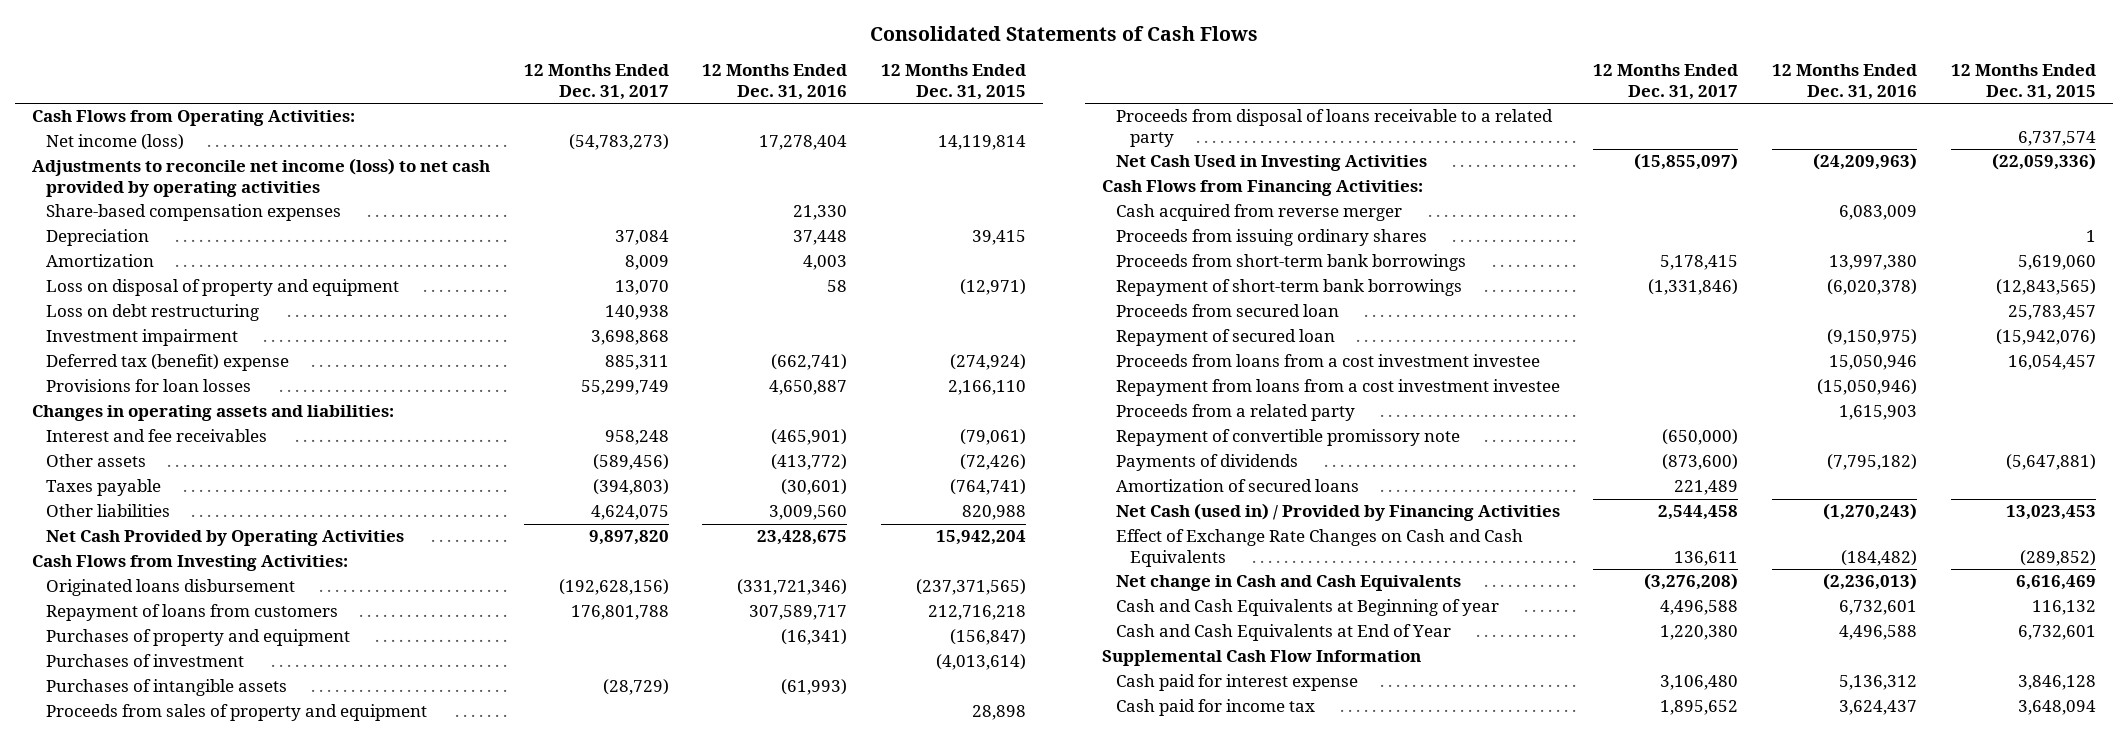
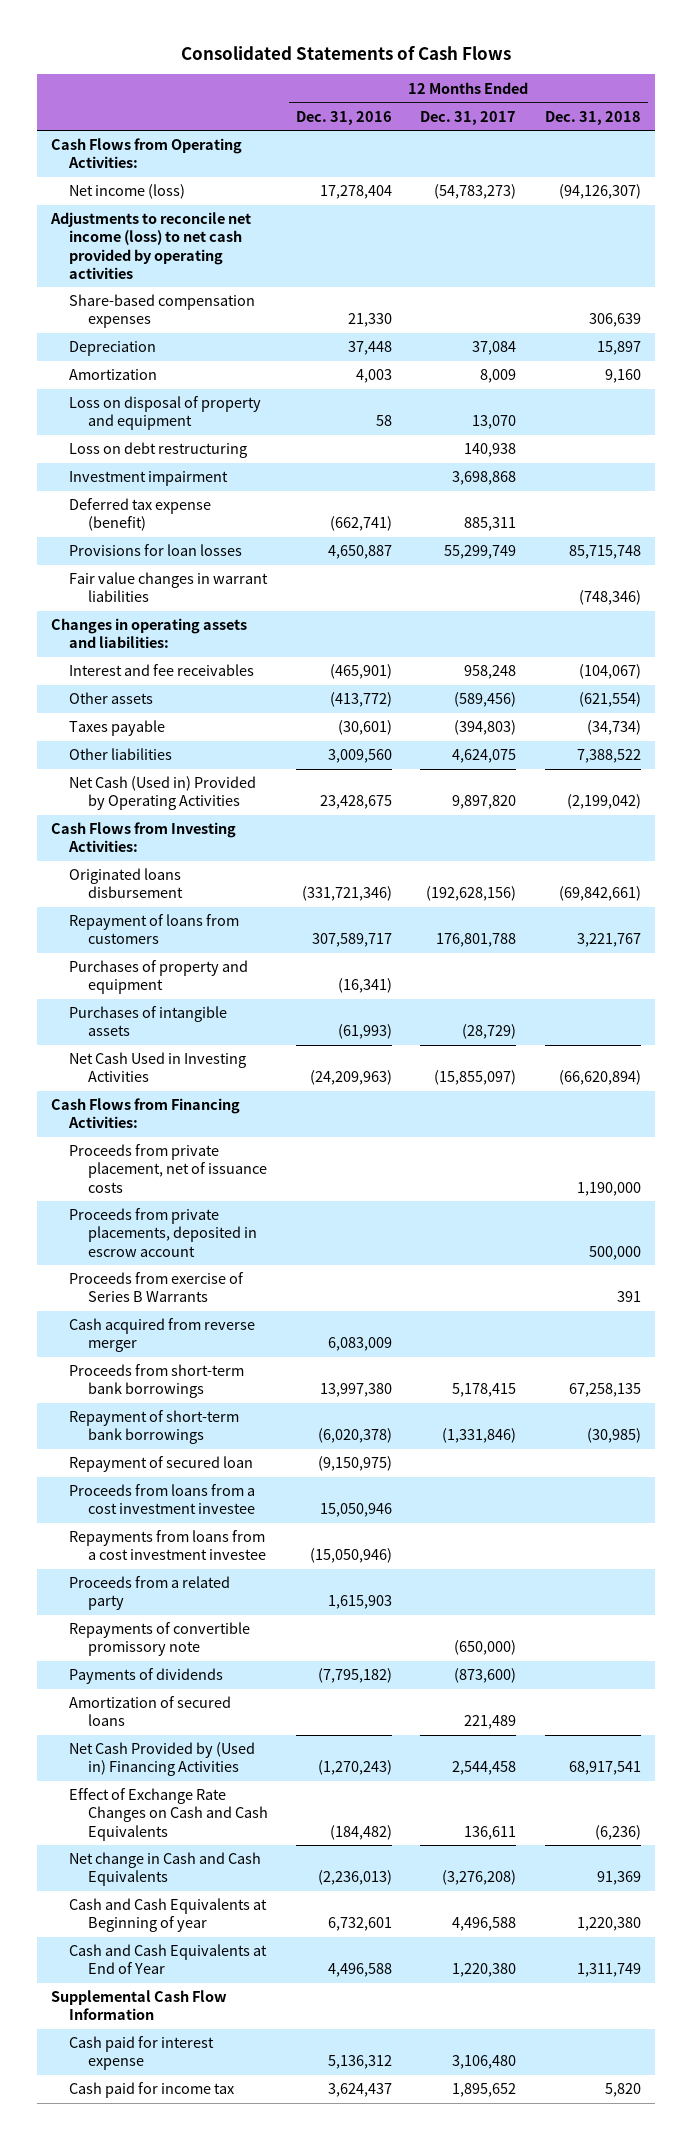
- | 12 Months Ended Dec. 31, 2017 | 12 Months Ended Dec. 31, 2016 | 12 Months Ended Dec. 31, 2015
+ | 12 Months Ended Dec. 31, 2016 | 12 Months Ended Dec. 31, 2017 | 12 Months Ended Dec. 31, 2018
- Deferred tax (benefit) expense | 885,311 | (662,741) | (274,924)
+ Deferred tax expense (benefit) | (662,741) | 885,311 |
+ Fair value changes in warrant liabilities | | | (748,346)
- Net Cash Provided by Operating Activities | 9,897,820 | 23,428,675 | 15,942,204
+ Net Cash (Used in) Provided by Operating Activities | 23,428,675 | 9,897,820 | (2,199,042)
- Purchases of investment | | | (4,013,614)
- Proceeds from sales of property and equipment | | | 28,898
- Proceeds from disposal of loans receivable to a related party | | | 6,737,574
+ Proceeds from private placement, net of issuance costs | | | 1,190,000
+ Proceeds from private placements, deposited in escrow account | | | 500,000
+ Proceeds from exercise of Series B Warrants | | | 391
- Proceeds from issuing ordinary shares | | | 1
- Proceeds from secured loan | | | 25,783,457
- Repayment from loans from a cost investment investee | | (15,050,946) |
+ Repayments from loans from a cost investment investee | (15,050,946) | |
- Repayment of convertible promissory note | (650,000) | |
+ Repayments of convertible promissory note | | (650,000) |
- Net Cash (used in) / Provided by Financing Activities | 2,544,458 | (1,270,243) | 13,023,453
+ Net Cash Provided by (Used in) Financing Activities | (1,270,243) | 2,544,458 | 68,917,541

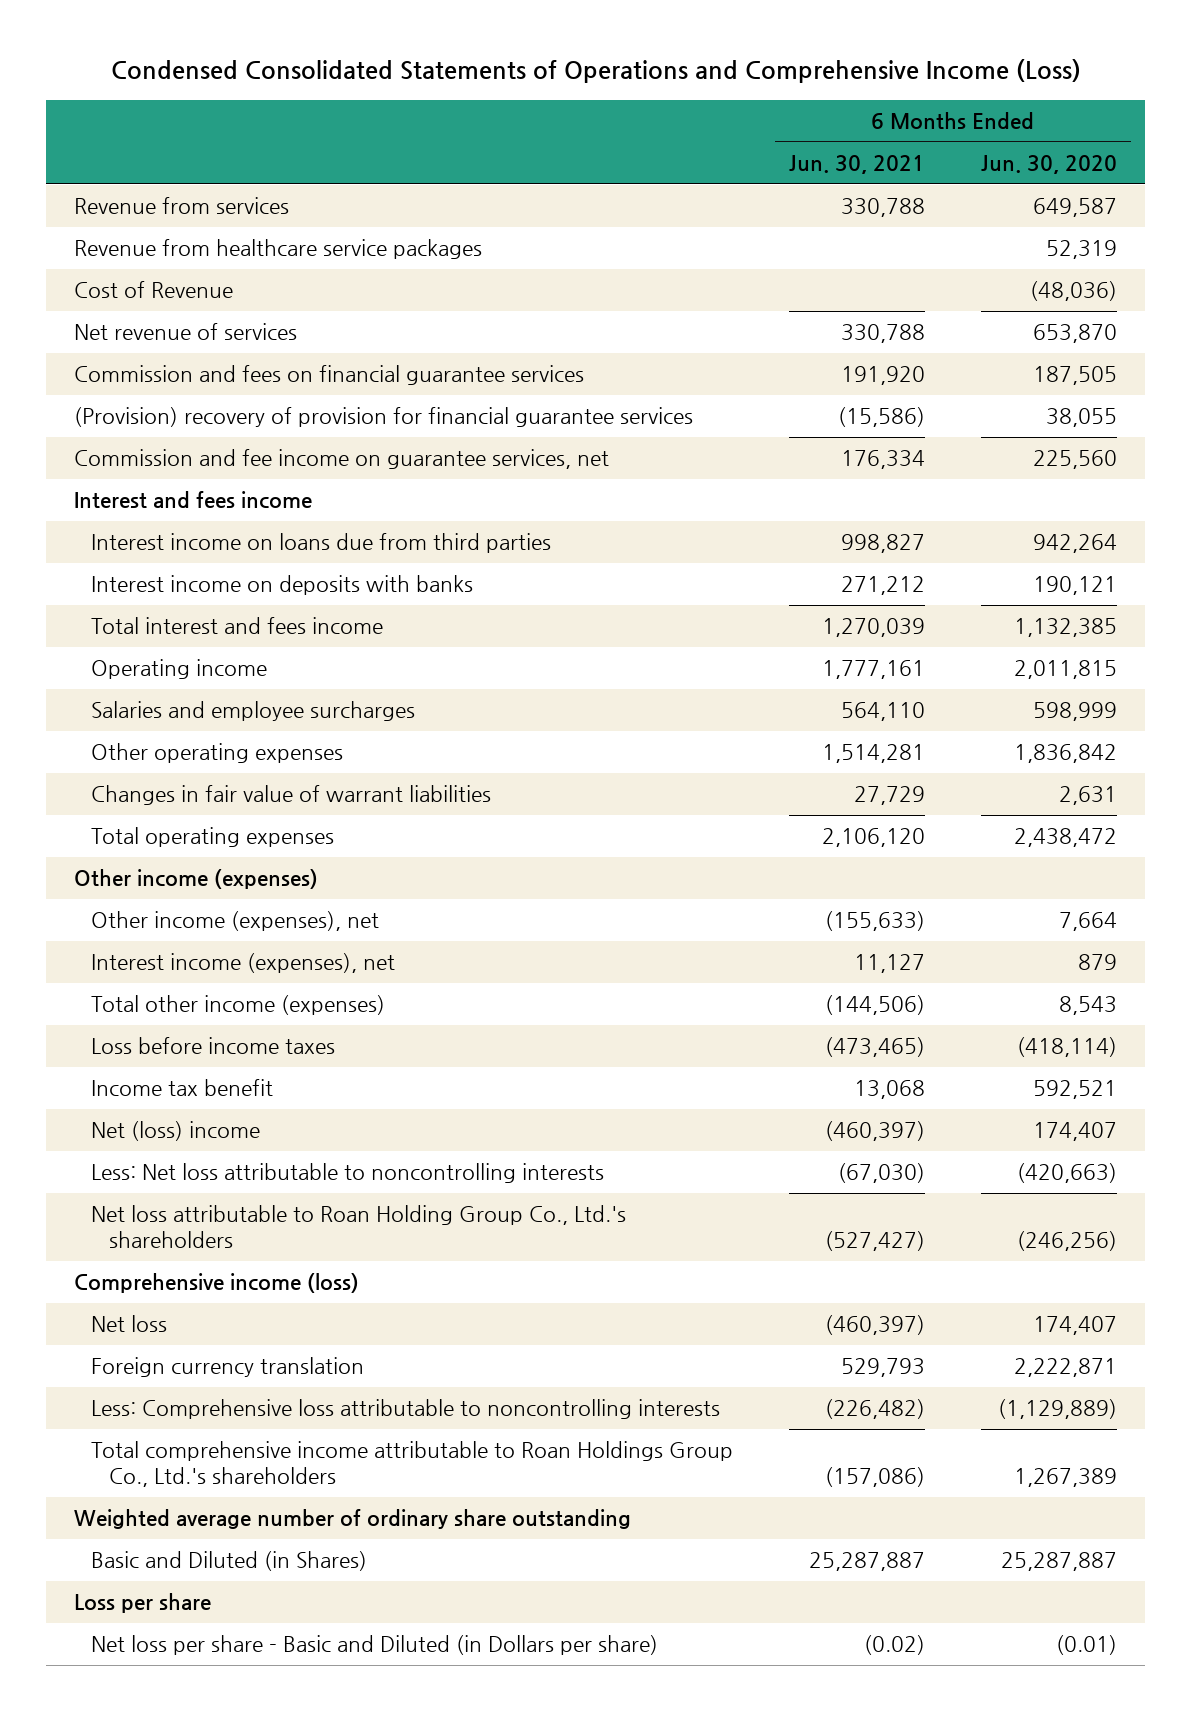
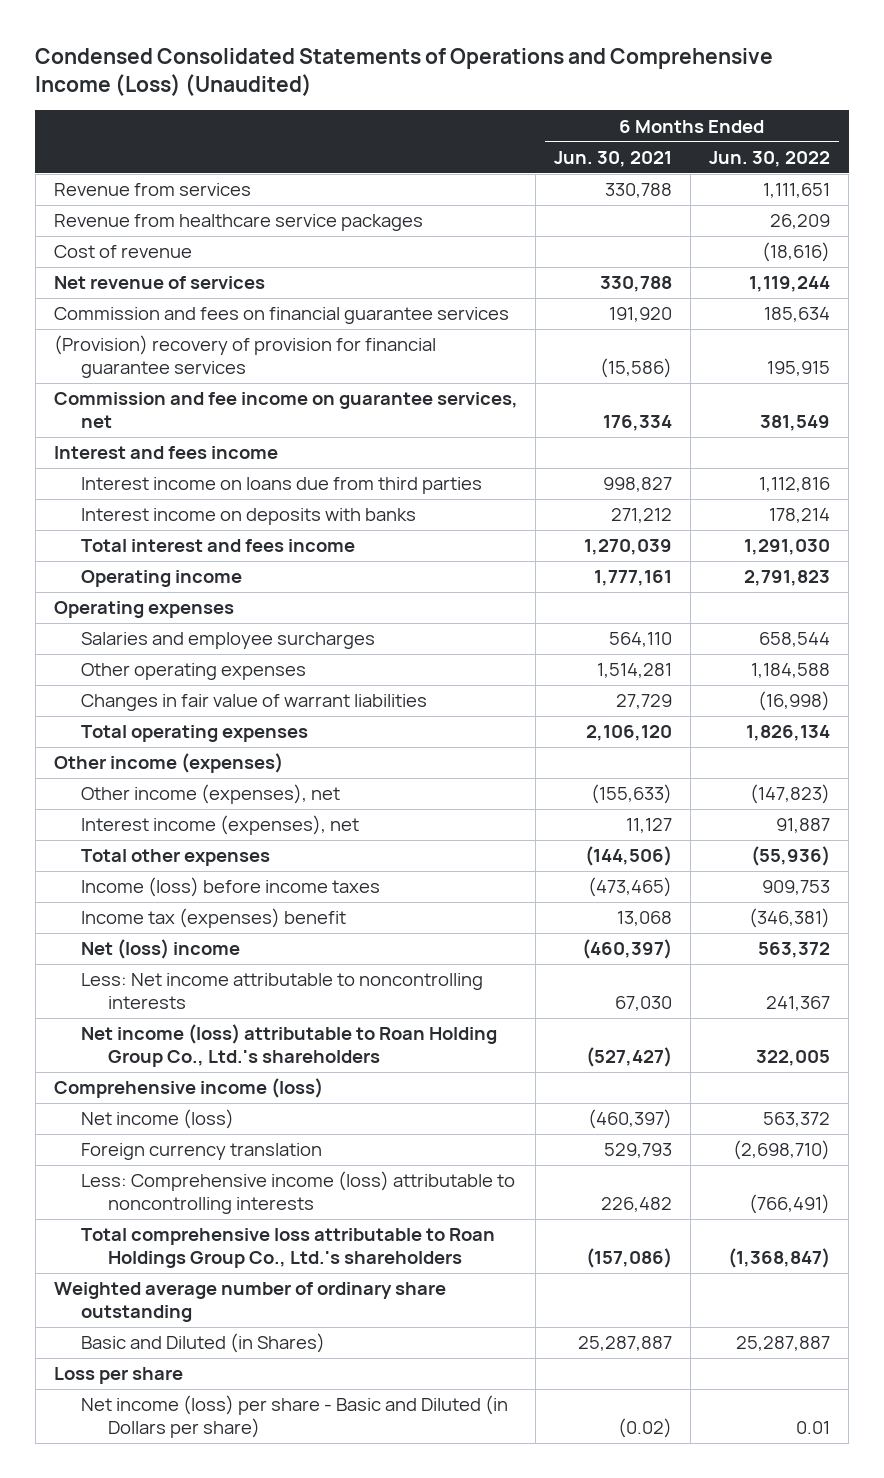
- Condensed Consolidated Statements of Operations and Comprehensive Income (Loss)
+ Condensed Consolidated Statements of Operations and Comprehensive Income (Loss) (Unaudited)
- | 6 Months Ended Jun. 30, 2021 | 6 Months Ended Jun. 30, 2020
+ | 6 Months Ended Jun. 30, 2021 | 6 Months Ended Jun. 30, 2022
- Cost of Revenue | | (48,036)
+ Cost of revenue | | (18,616)
+ Operating expenses
- Total other income (expenses) | (144,506) | 8,543
- Loss before income taxes | (473,465) | (418,114)
- Income tax benefit | 13,068 | 592,521
+ Total other expenses | (144,506) | (55,936)
+ Income (loss) before income taxes | (473,465) | 909,753
+ Income tax (expenses) benefit | 13,068 | (346,381)
- Less: Net loss attributable to noncontrolling interests | (67,030) | (420,663)
- Net loss attributable to Roan Holding Group Co., Ltd.'s shareholders | (527,427) | (246,256)
+ Less: Net income attributable to noncontrolling interests | 67,030 | 241,367
+ Net income (loss) attributable to Roan Holding Group Co., Ltd.'s shareholders | (527,427) | 322,005
- Net loss | (460,397) | 174,407
+ Net income (loss) | (460,397) | 563,372
- Less: Comprehensive loss attributable to noncontrolling interests | (226,482) | (1,129,889)
- Total comprehensive income attributable to Roan Holdings Group Co., Ltd.'s shareholders | (157,086) | 1,267,389
+ Less: Comprehensive income (loss) attributable to noncontrolling interests | 226,482 | (766,491)
+ Total comprehensive loss attributable to Roan Holdings Group Co., Ltd.'s shareholders | (157,086) | (1,368,847)
- Net loss per share - Basic and Diluted (in Dollars per share) | (0.02) | (0.01)
+ Net income (loss) per share - Basic and Diluted (in Dollars per share) | (0.02) | 0.01

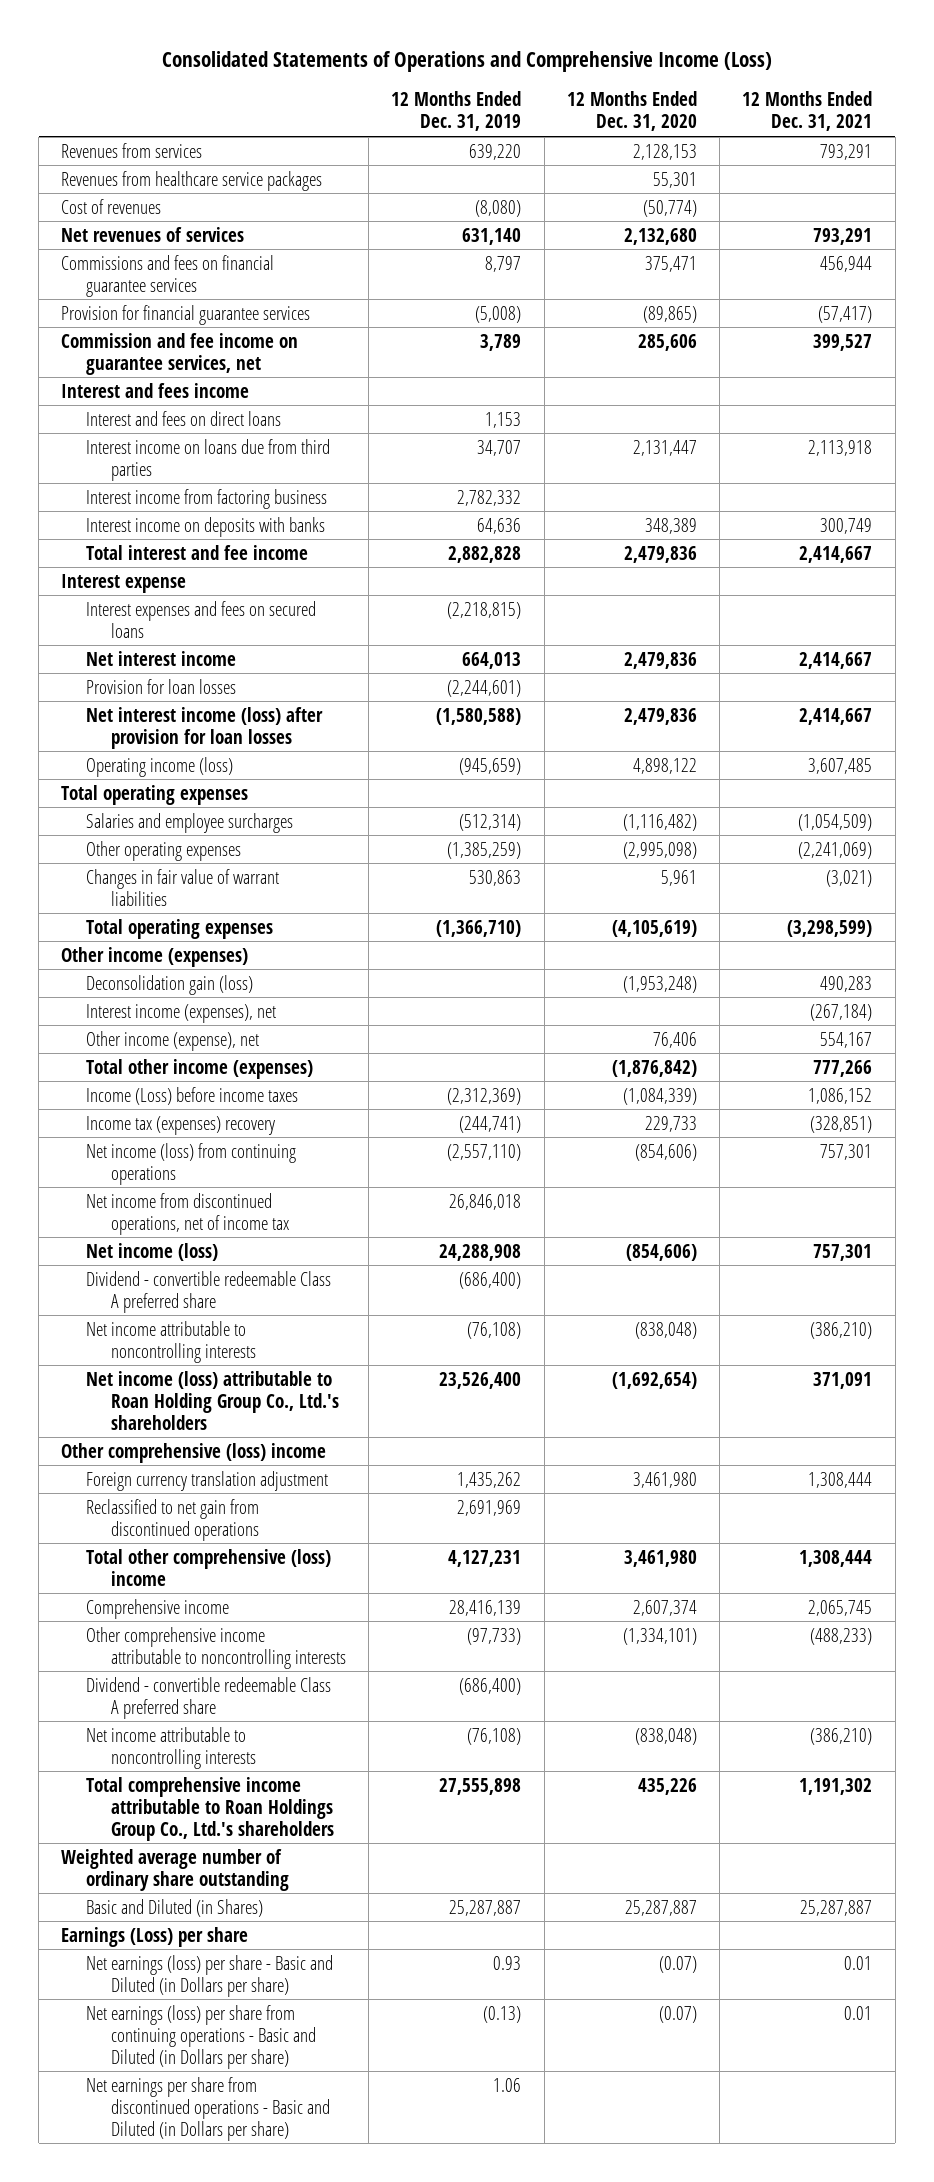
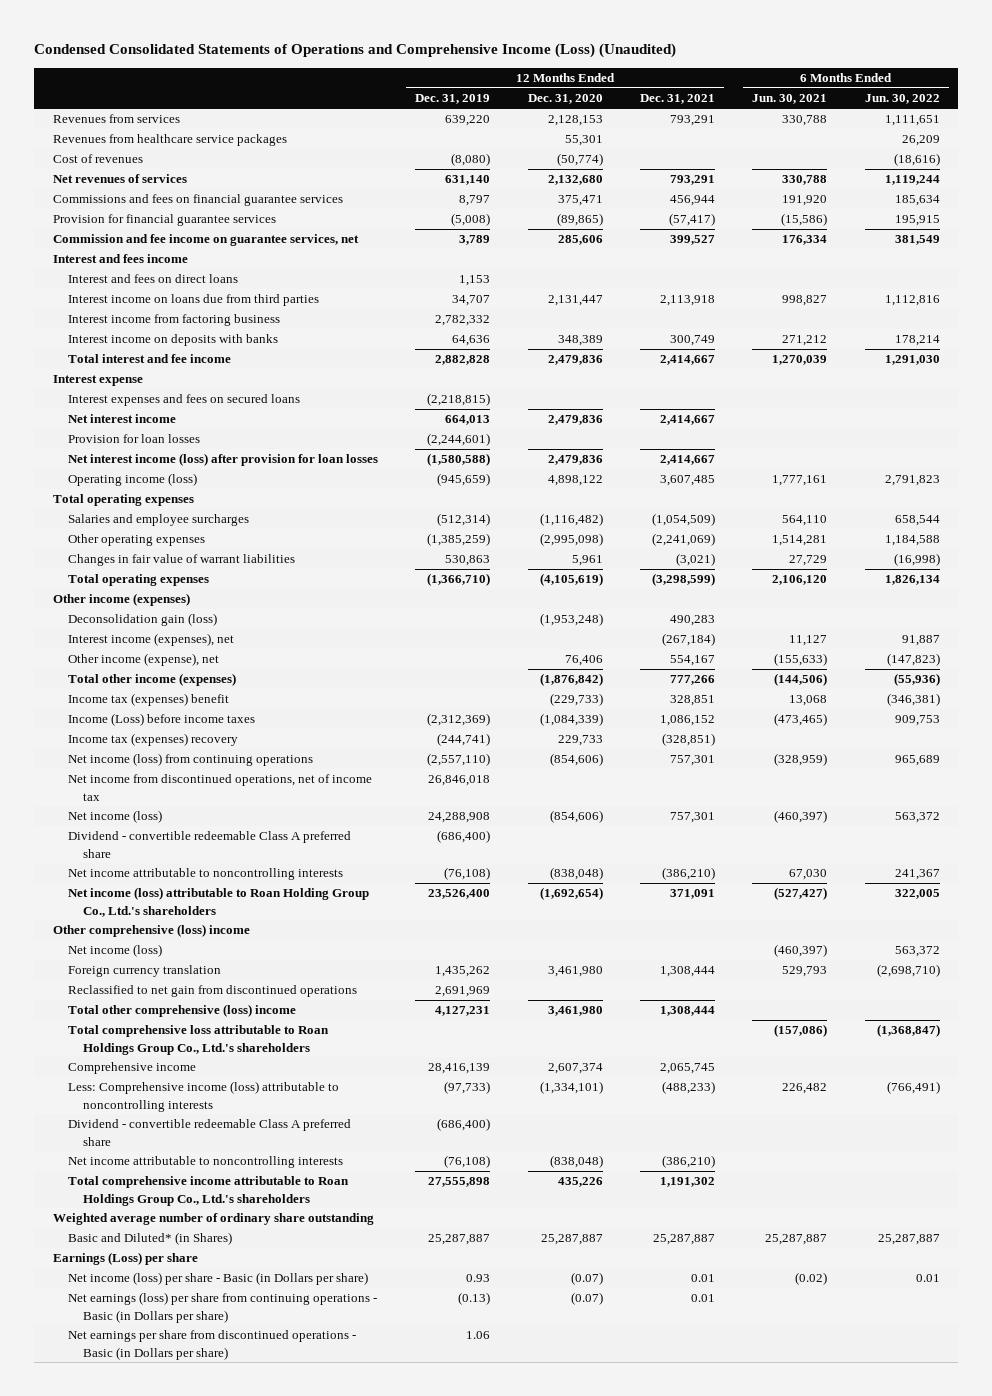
- Consolidated Statements of Operations and Comprehensive Income (Loss)
+ Condensed Consolidated Statements of Operations and Comprehensive Income (Loss) (Unaudited)
- | 12 Months Ended Dec. 31, 2019 | 12 Months Ended Dec. 31, 2020 | 12 Months Ended Dec. 31, 2021
+ | 12 Months Ended Dec. 31, 2019 | 12 Months Ended Dec. 31, 2020 | 12 Months Ended Dec. 31, 2021 | 6 Months Ended Jun. 30, 2021 | 6 Months Ended Jun. 30, 2022
+ Income tax (expenses) benefit | | (229,733) | 328,851 | 13,068 | (346,381)
- Foreign currency translation adjustment | 1,435,262 | 3,461,980 | 1,308,444
+ Net income (loss) | | | | (460,397) | 563,372
+ Foreign currency translation | 1,435,262 | 3,461,980 | 1,308,444 | 529,793 | (2,698,710)
+ Total comprehensive loss attributable to Roan Holdings Group Co., Ltd.'s shareholders | | | | (157,086) | (1,368,847)
- Other comprehensive income attributable to noncontrolling interests | (97,733) | (1,334,101) | (488,233)
+ Less: Comprehensive income (loss) attributable to noncontrolling interests | (97,733) | (1,334,101) | (488,233) | 226,482 | (766,491)
- Basic and Diluted (in Shares) | 25,287,887 | 25,287,887 | 25,287,887
+ Basic and Diluted* (in Shares) | 25,287,887 | 25,287,887 | 25,287,887 | 25,287,887 | 25,287,887
- Net earnings (loss) per share - Basic and Diluted (in Dollars per share) | 0.93 | (0.07) | 0.01
- Net earnings (loss) per share from continuing operations - Basic and Diluted (in Dollars per share) | (0.13) | (0.07) | 0.01
- Net earnings per share from discontinued operations - Basic and Diluted (in Dollars per share) | 1.06 | |
+ Net income (loss) per share - Basic (in Dollars per share) | 0.93 | (0.07) | 0.01 | (0.02) | 0.01
+ Net earnings (loss) per share from continuing operations - Basic (in Dollars per share) | (0.13) | (0.07) | 0.01 | |
+ Net earnings per share from discontinued operations - Basic (in Dollars per share) | 1.06 | | | |

